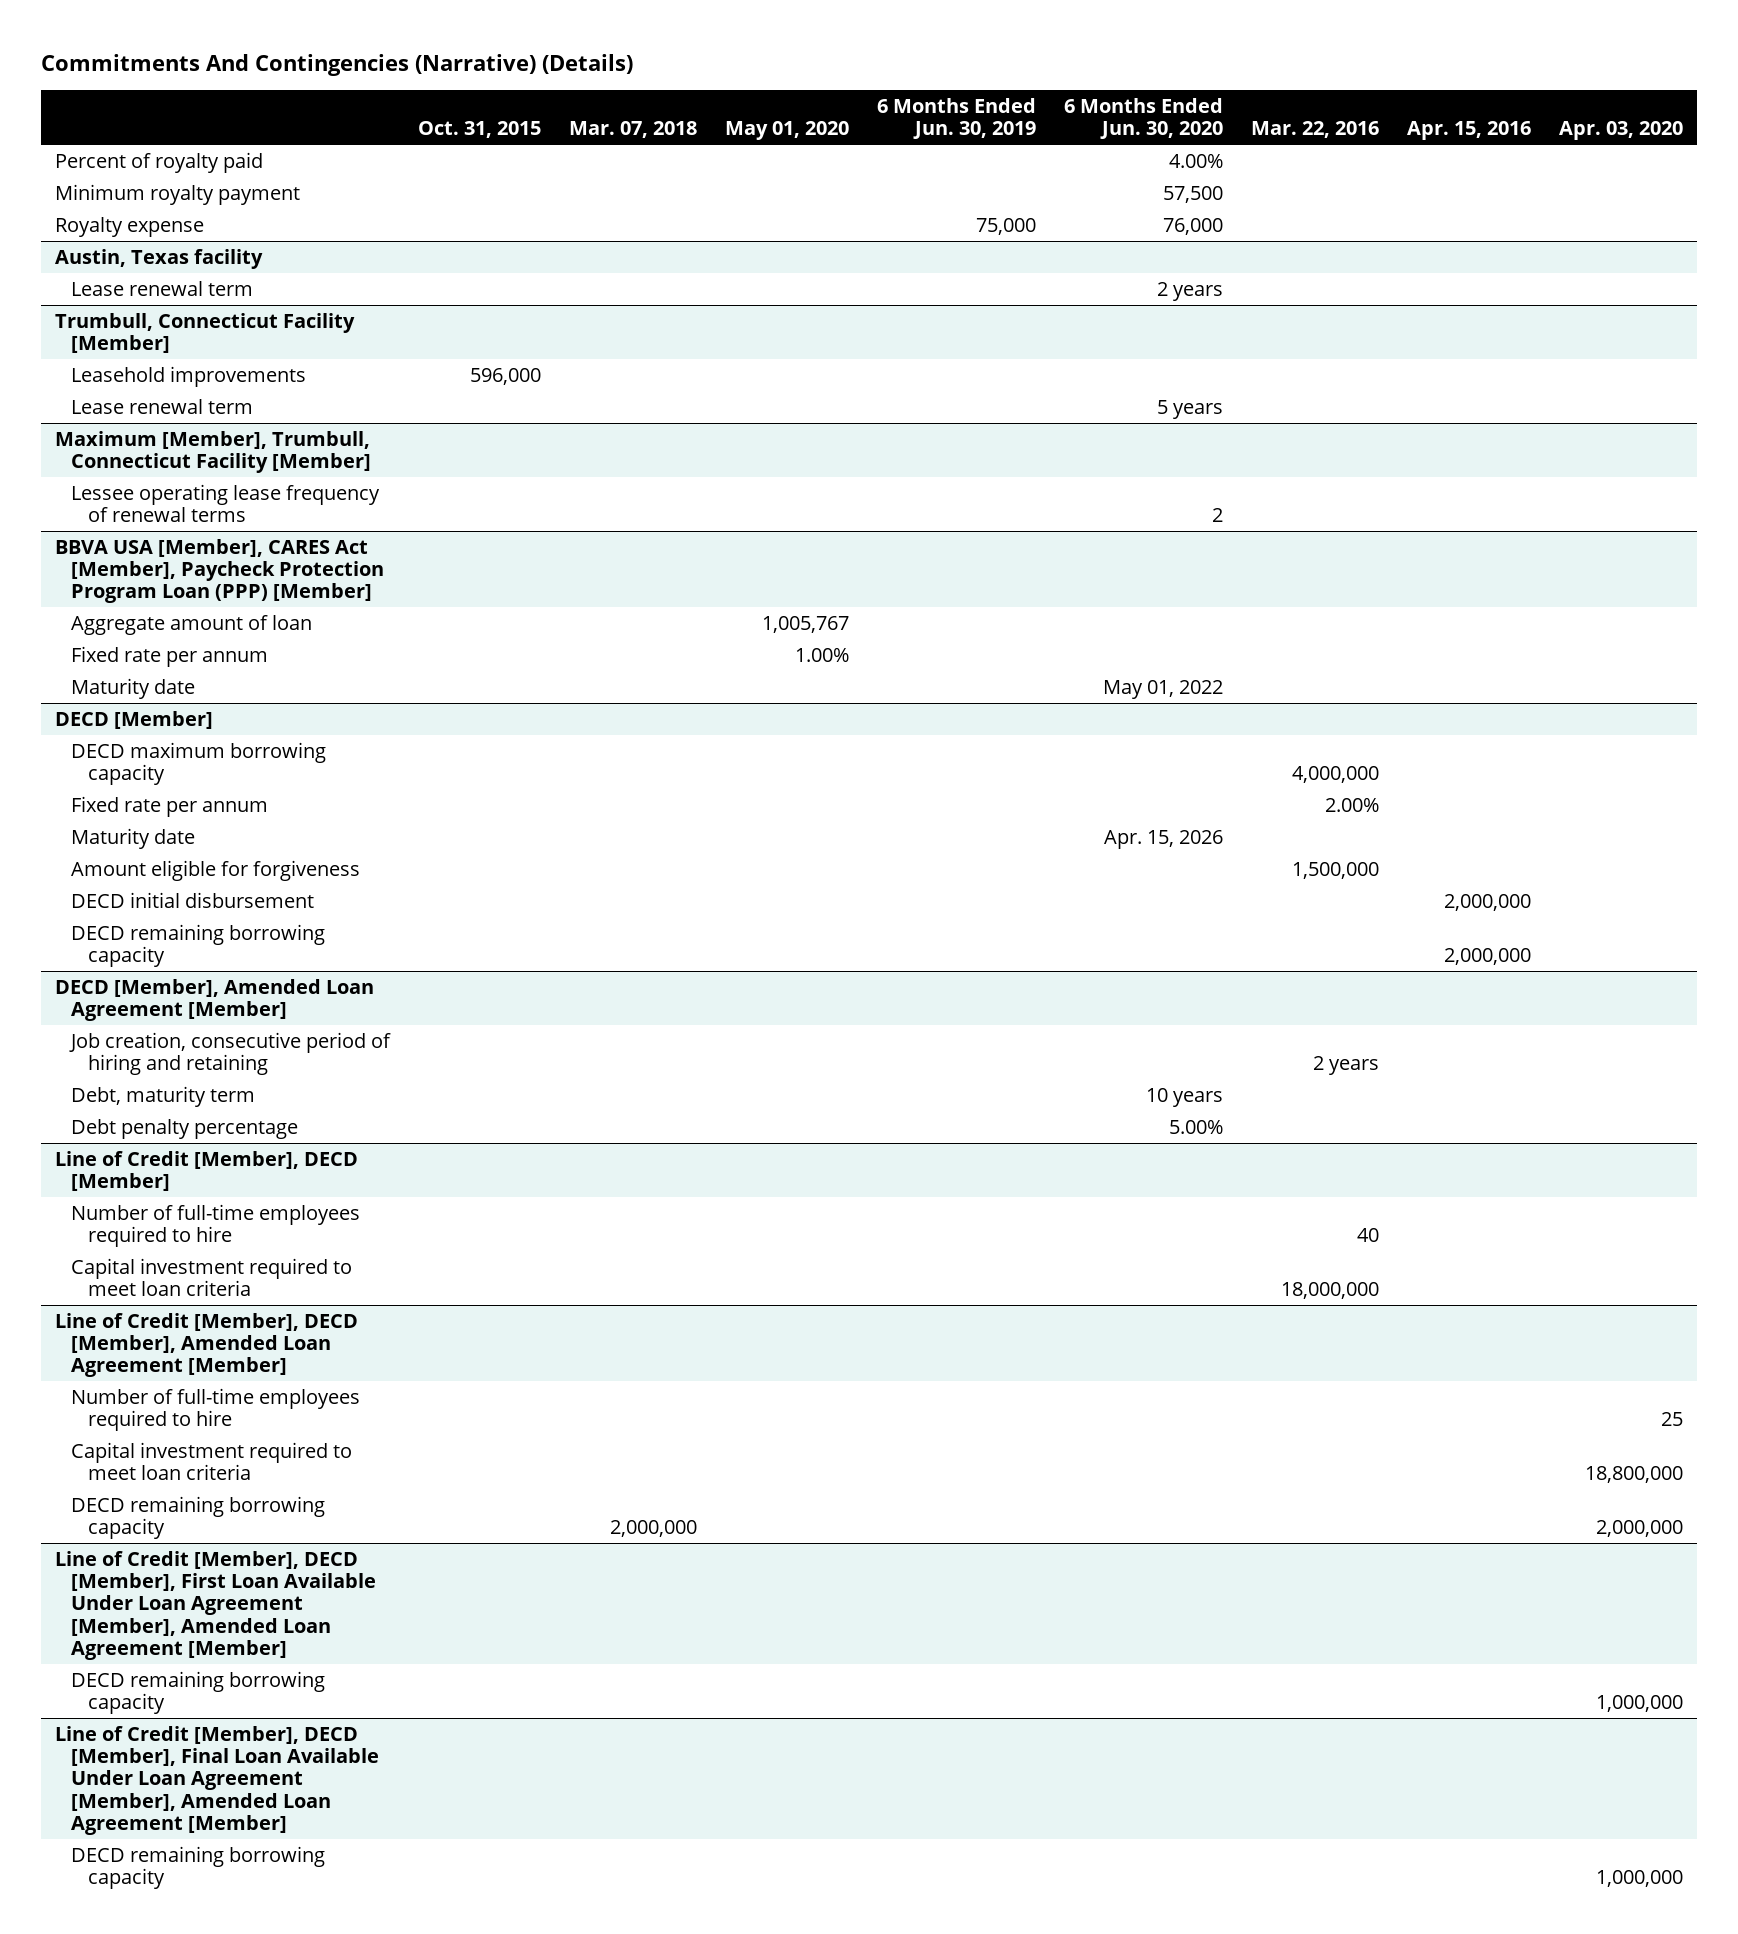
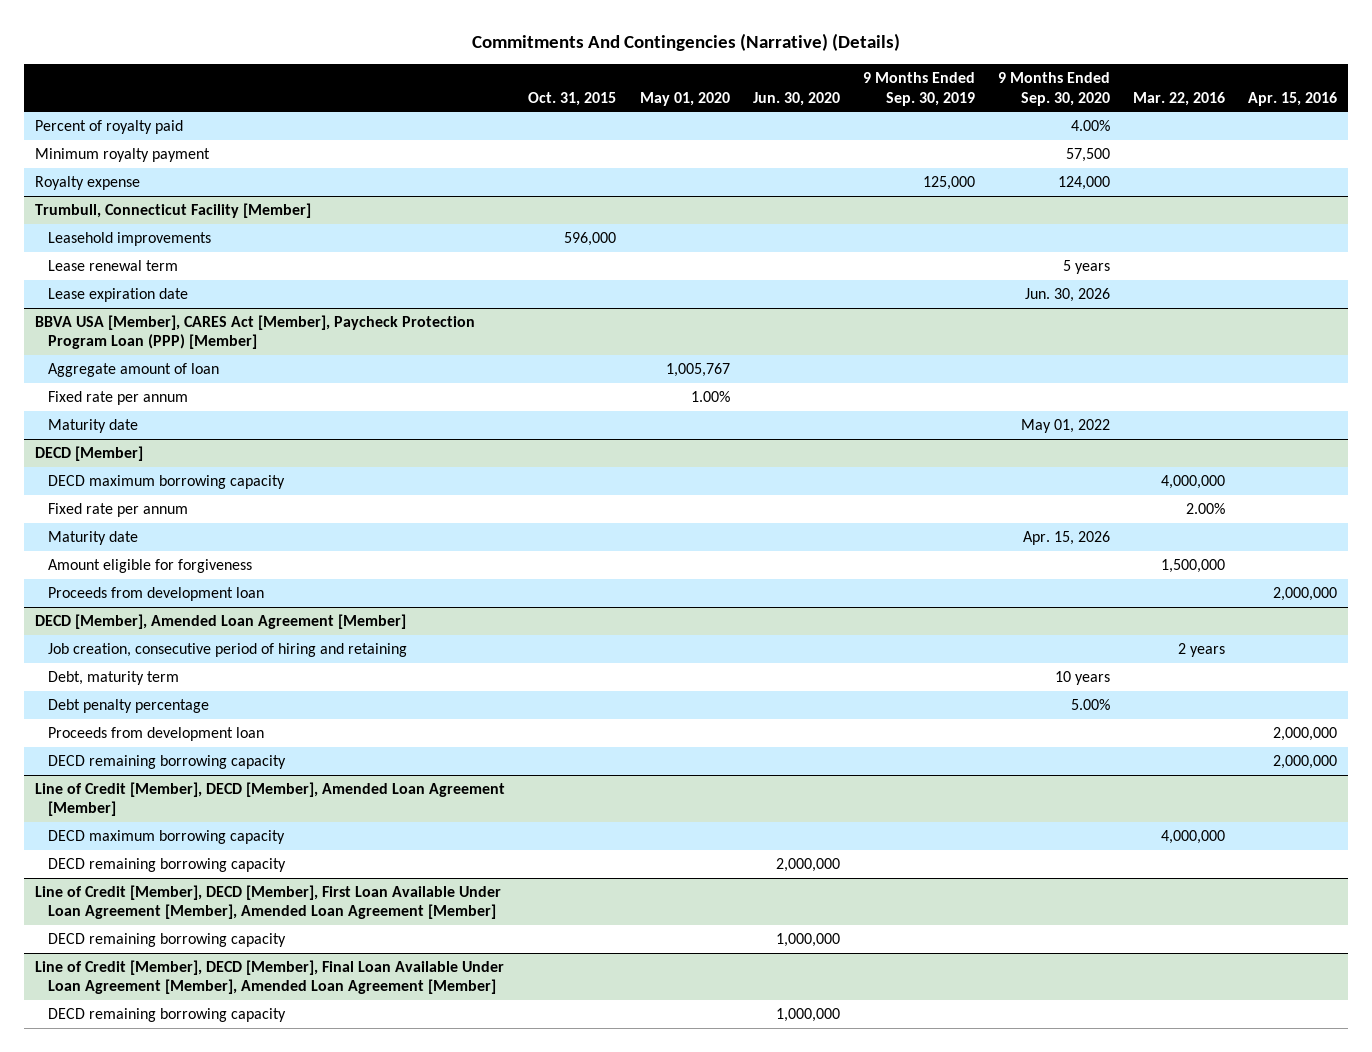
- | Oct. 31, 2015 | Mar. 07, 2018 | May 01, 2020 | 6 Months Ended Jun. 30, 2019 | 6 Months Ended Jun. 30, 2020 | Mar. 22, 2016 | Apr. 15, 2016 | Apr. 03, 2020
+ | Oct. 31, 2015 | May 01, 2020 | Jun. 30, 2020 | 9 Months Ended Sep. 30, 2019 | 9 Months Ended Sep. 30, 2020 | Mar. 22, 2016 | Apr. 15, 2016
- Austin, Texas facility
- Lease renewal term | | | | | 2 years | | |
- Maximum [Member], Trumbull, Connecticut Facility [Member]
- Lessee operating lease frequency of renewal terms | | | | | 2 | | |
@ Trumbull, Connecticut Facility [Member]
+ Lease expiration date | | | | | Jun. 30, 2026 | |
@ DECD [Member]
- DECD initial disbursement | | | | | | | 2,000,000 |
- DECD remaining borrowing capacity | | | | | | | 2,000,000 |
+ Proceeds from development loan | | | | | | | 2,000,000
- Line of Credit [Member], DECD [Member]
- Number of full-time employees required to hire | | | | | | 40 | |
- Capital investment required to meet loan criteria | | | | | | 18,000,000 | |
@ DECD [Member], Amended Loan Agreement [Member]
+ Proceeds from development loan | | | | | | | 2,000,000
+ DECD remaining borrowing capacity | | | | | | | 2,000,000
@ Line of Credit [Member], DECD [Member], Amended Loan Agreement [Member]
- Number of full-time employees required to hire | | | | | | | | 25
- Capital investment required to meet loan criteria | | | | | | | | 18,800,000
+ DECD maximum borrowing capacity | | | | | | 4,000,000 |

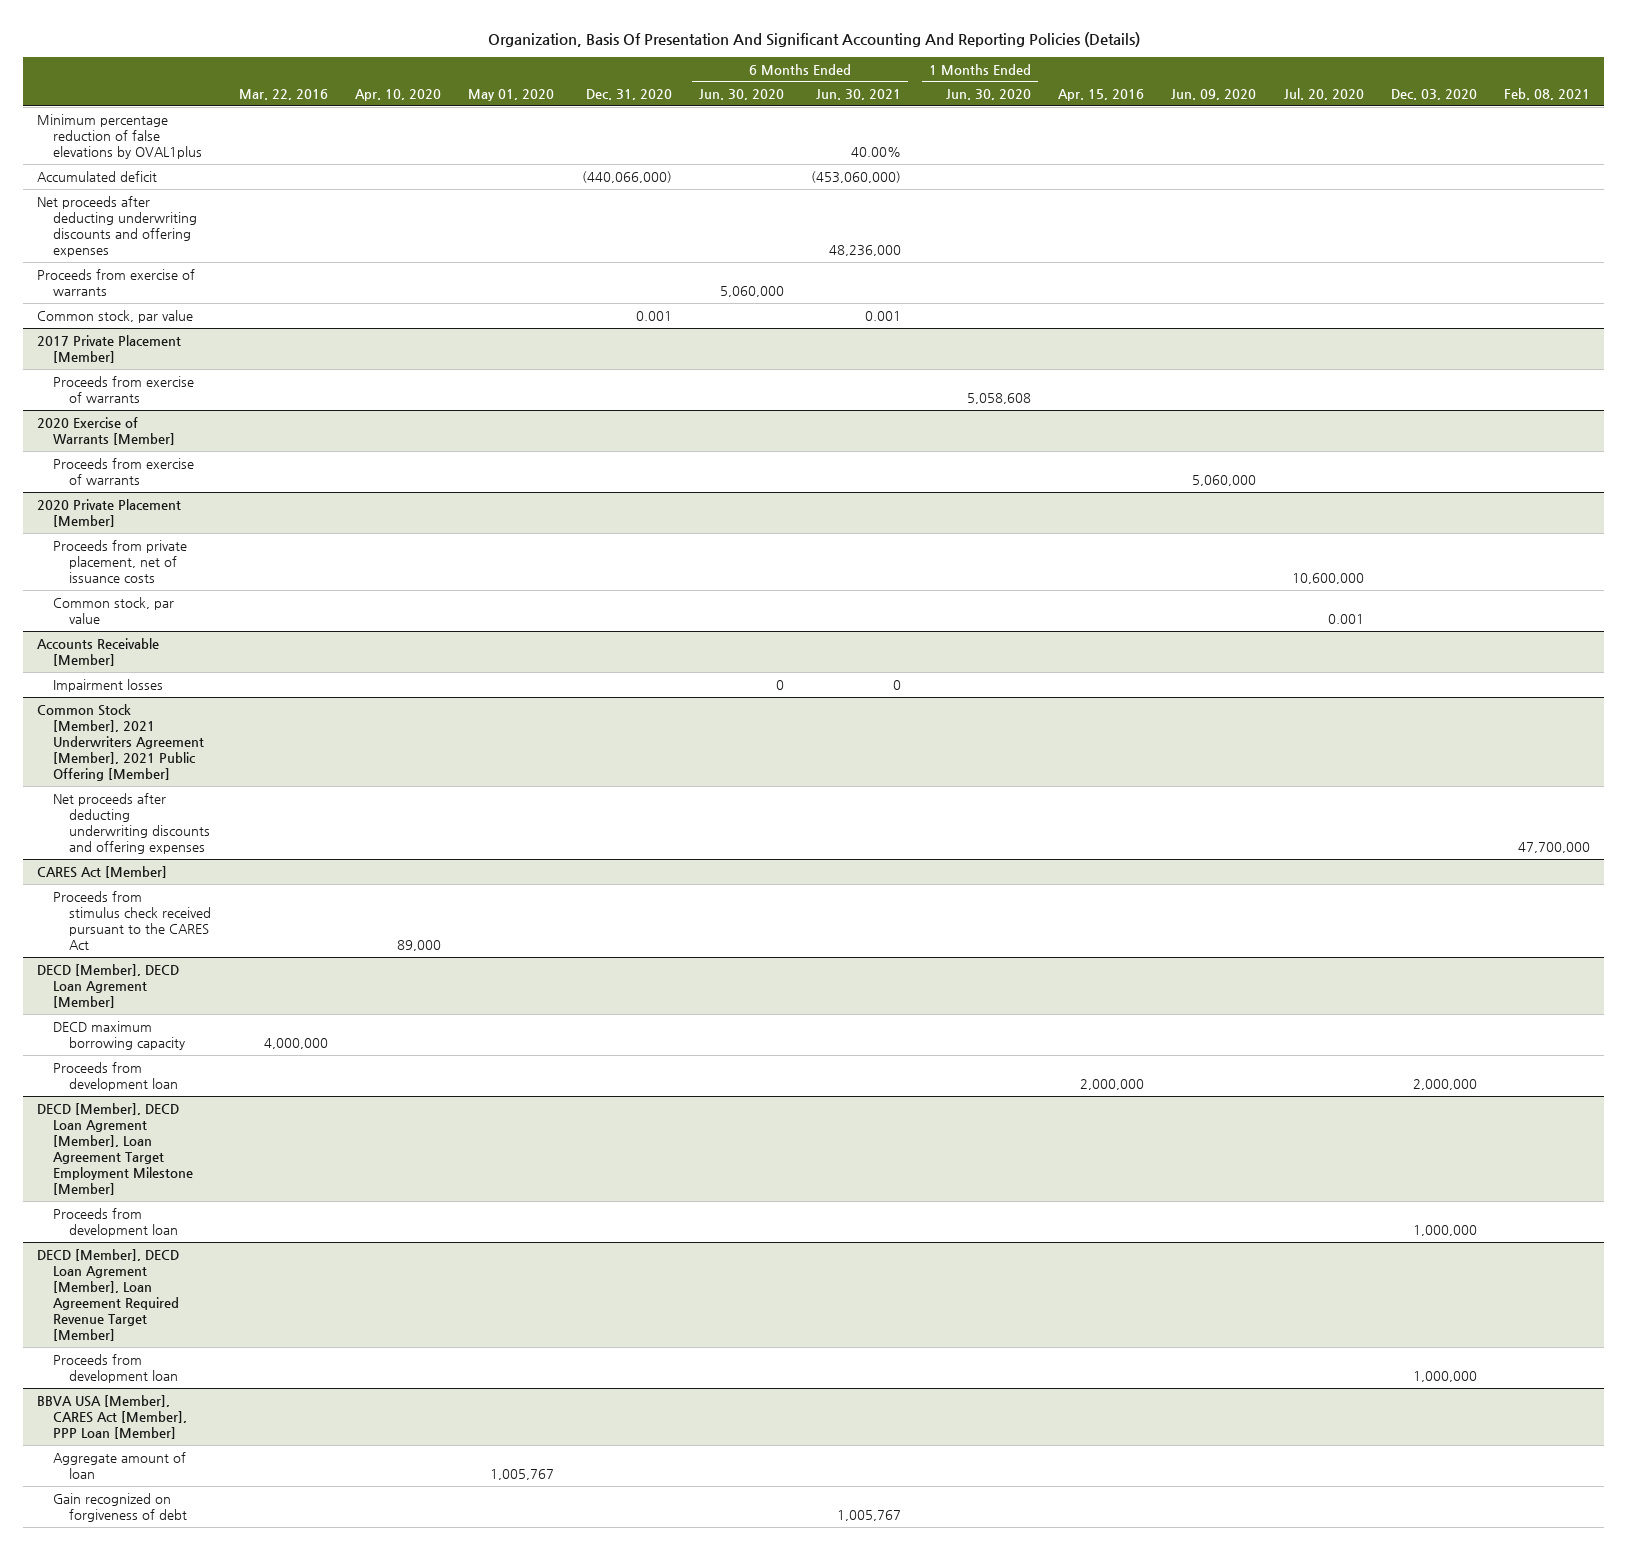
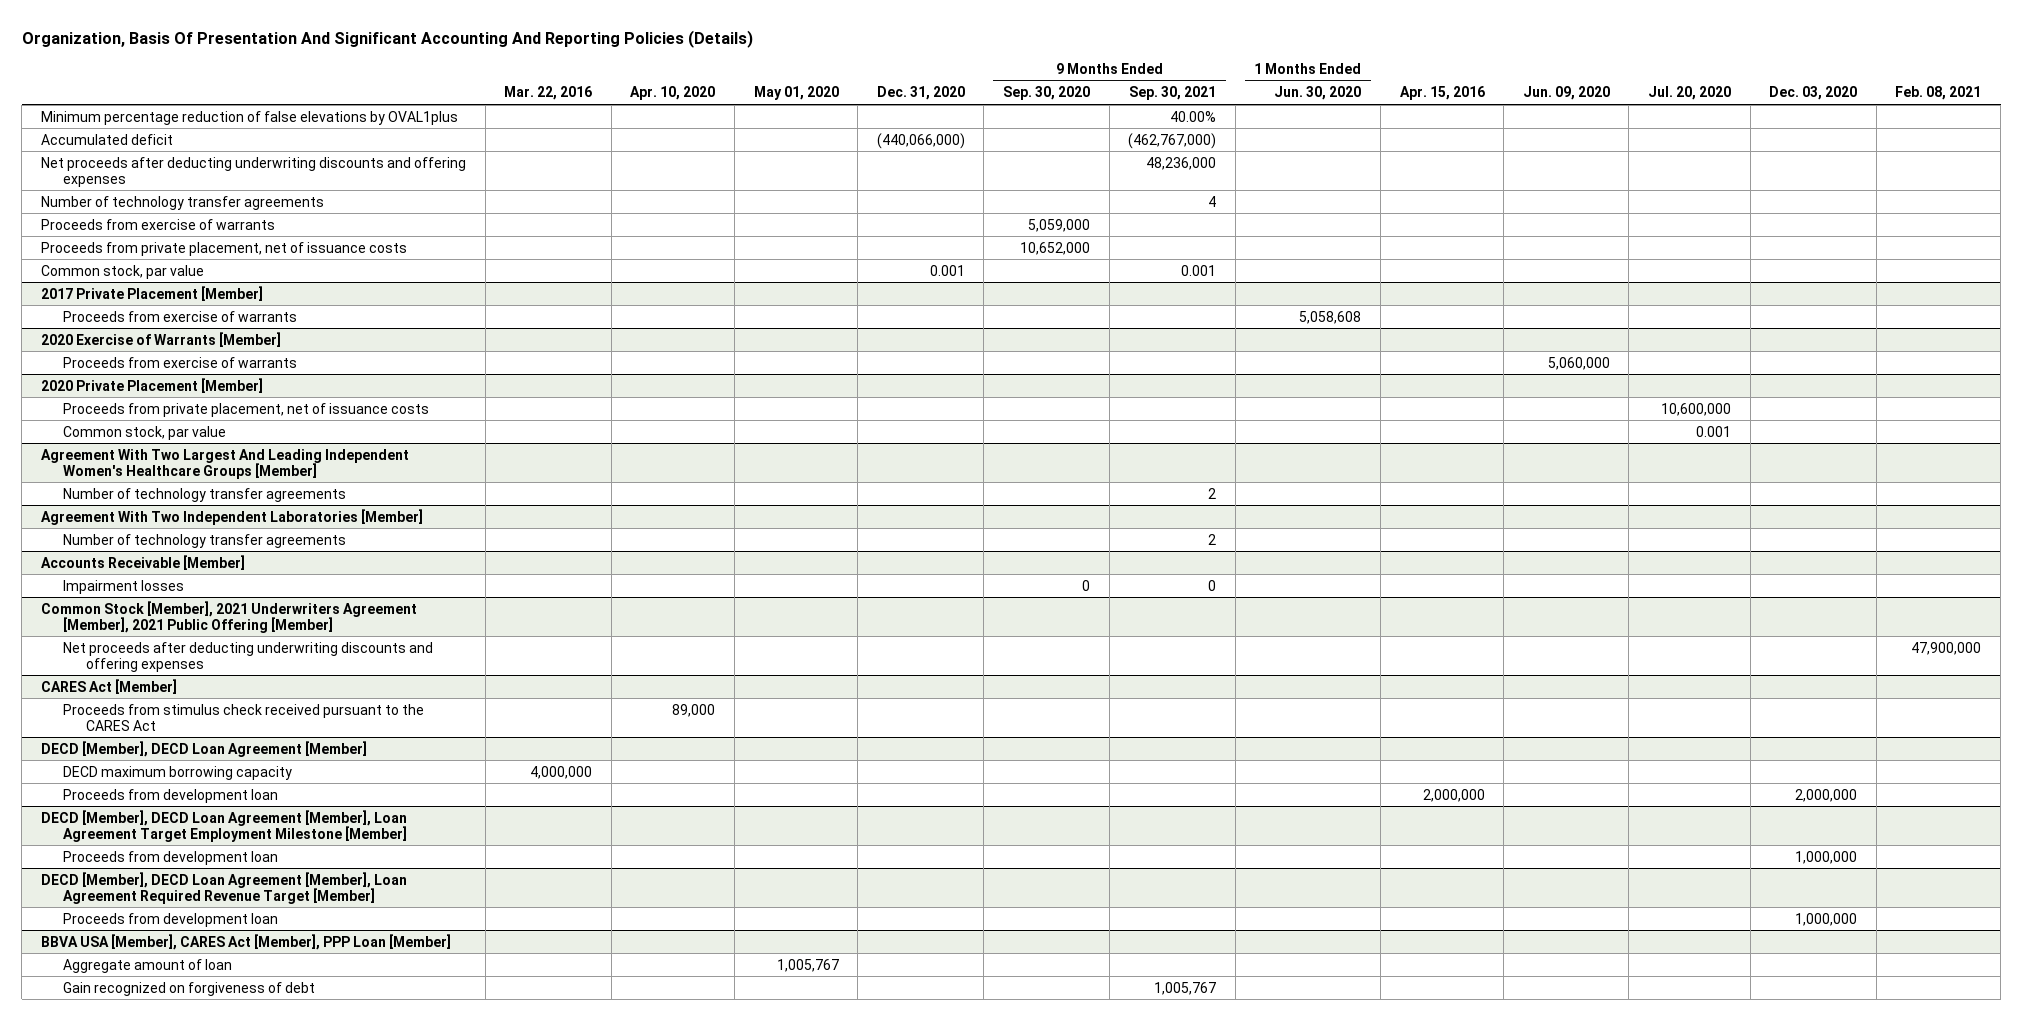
- | Mar. 22, 2016 | Apr. 10, 2020 | May 01, 2020 | Dec. 31, 2020 | 6 Months Ended Jun. 30, 2020 | 6 Months Ended Jun. 30, 2021 | 1 Months Ended Jun. 30, 2020 | Apr. 15, 2016 | Jun. 09, 2020 | Jul. 20, 2020 | Dec. 03, 2020 | Feb. 08, 2021
+ | Mar. 22, 2016 | Apr. 10, 2020 | May 01, 2020 | Dec. 31, 2020 | 9 Months Ended Sep. 30, 2020 | 9 Months Ended Sep. 30, 2021 | 1 Months Ended Jun. 30, 2020 | Apr. 15, 2016 | Jun. 09, 2020 | Jul. 20, 2020 | Dec. 03, 2020 | Feb. 08, 2021
+ Number of technology transfer agreements | | | | | | 4 | | | | | |
+ Proceeds from private placement, net of issuance costs | | | | | 10,652,000 | | | | | | |
+ Agreement With Two Largest And Leading Independent Women's Healthcare Groups [Member]
+ Number of technology transfer agreements | | | | | | 2 | | | | | |
+ Agreement With Two Independent Laboratories [Member]
+ Number of technology transfer agreements | | | | | | 2 | | | | | |
@ Common Stock [Member], 2021 Underwriters Agreement [Member], 2021 Public Offering [Member]
- Net proceeds after deducting underwriting discounts and offering expenses | | | | | | | | | | | | 47,700,000
+ Net proceeds after deducting underwriting discounts and offering expenses | | | | | | | | | | | | 47,900,000
- DECD [Member], DECD Loan Agrement [Member]
+ DECD [Member], DECD Loan Agreement [Member]
- DECD [Member], DECD Loan Agrement [Member], Loan Agreement Target Employment Milestone [Member]
+ DECD [Member], DECD Loan Agreement [Member], Loan Agreement Target Employment Milestone [Member]
- DECD [Member], DECD Loan Agrement [Member], Loan Agreement Required Revenue Target [Member]
+ DECD [Member], DECD Loan Agreement [Member], Loan Agreement Required Revenue Target [Member]

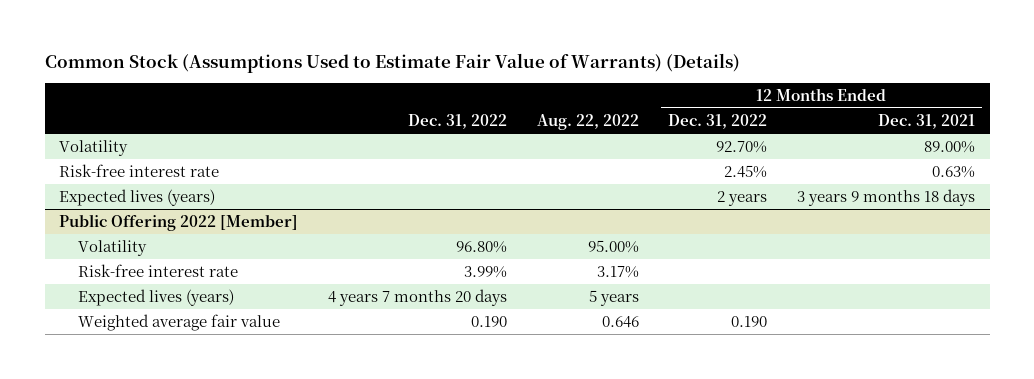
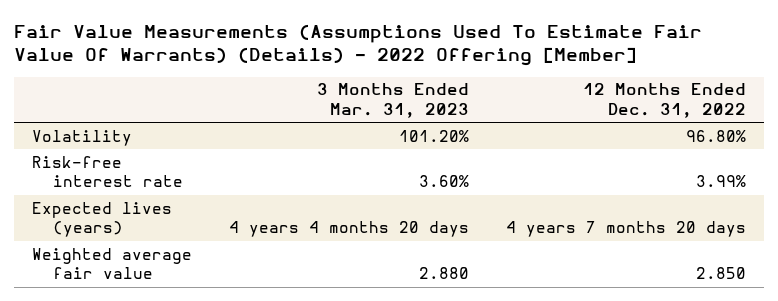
- Common Stock (Assumptions Used to Estimate Fair Value of Warrants) (Details)
+ Fair Value Measurements (Assumptions Used To Estimate Fair Value Of Warrants) (Details) - 2022 Offering [Member]
- | Dec. 31, 2022 | Aug. 22, 2022 | 12 Months Ended Dec. 31, 2022 | 12 Months Ended Dec. 31, 2021
+ | 3 Months Ended Mar. 31, 2023 | 12 Months Ended Dec. 31, 2022
- Volatility | | | 92.70% | 89.00%
- Risk-free interest rate | | | 2.45% | 0.63%
- Expected lives (years) | | | 2 years | 3 years 9 months 18 days
- Public Offering 2022 [Member]
- Volatility | 96.80% | 95.00% | |
- Risk-free interest rate | 3.99% | 3.17% | |
- Expected lives (years) | 4 years 7 months 20 days | 5 years | |
- Weighted average fair value | 0.190 | 0.646 | 0.190 |
+ Volatility | 101.20% | 96.80%
+ Risk-free interest rate | 3.60% | 3.99%
+ Expected lives (years) | 4 years 4 months 20 days | 4 years 7 months 20 days
+ Weighted average fair value | 2.880 | 2.850

